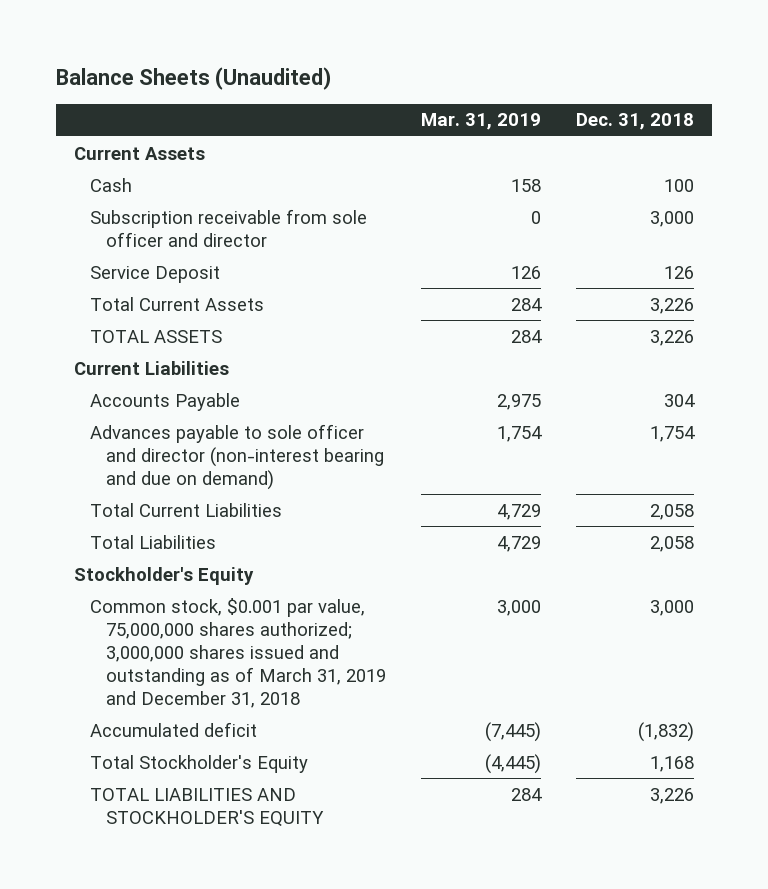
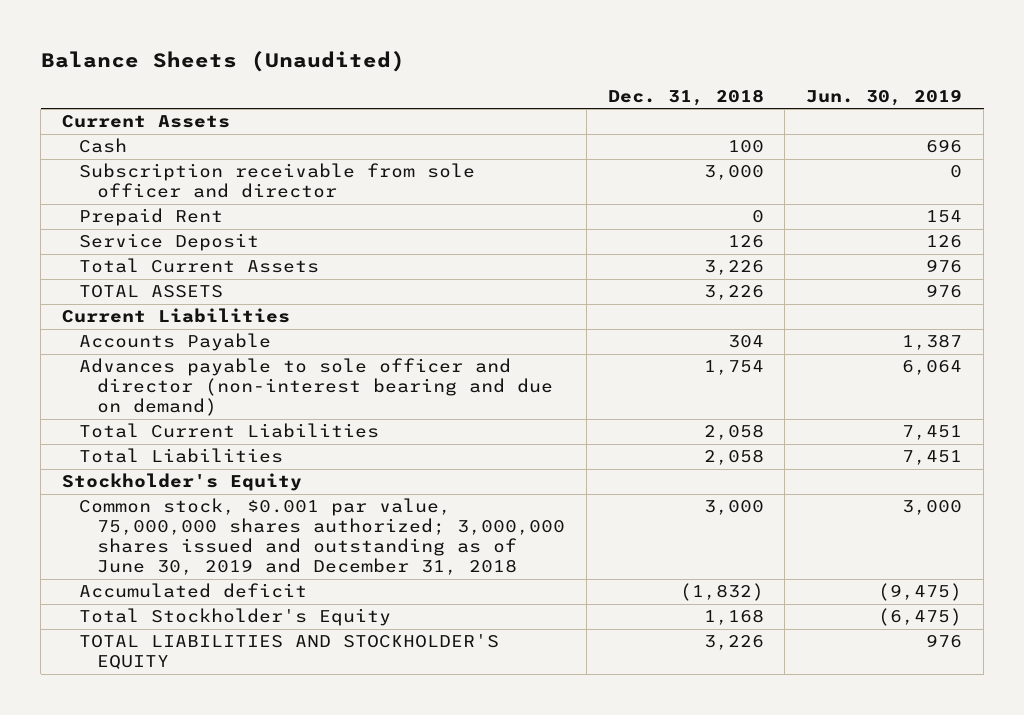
- | Mar. 31, 2019 | Dec. 31, 2018
+ | Dec. 31, 2018 | Jun. 30, 2019
+ Prepaid Rent | 0 | 154
- Common stock, $0.001 par value, 75,000,000 shares authorized; 3,000,000 shares issued and outstanding as of March 31, 2019 and December 31, 2018 | 3,000 | 3,000
+ Common stock, $0.001 par value, 75,000,000 shares authorized; 3,000,000 shares issued and outstanding as of June 30, 2019 and December 31, 2018 | 3,000 | 3,000

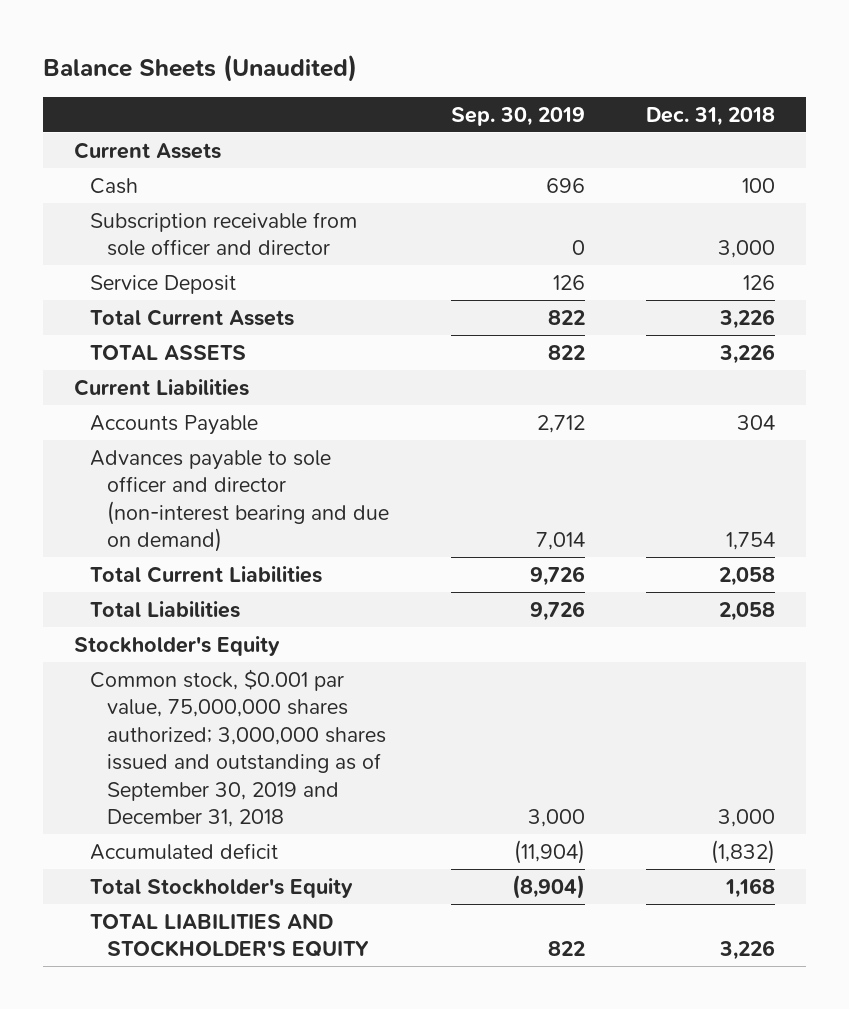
- | Dec. 31, 2018 | Jun. 30, 2019
+ | Sep. 30, 2019 | Dec. 31, 2018
- Prepaid Rent | 0 | 154
- Common stock, $0.001 par value, 75,000,000 shares authorized; 3,000,000 shares issued and outstanding as of June 30, 2019 and December 31, 2018 | 3,000 | 3,000
+ Common stock, $0.001 par value, 75,000,000 shares authorized; 3,000,000 shares issued and outstanding as of September 30, 2019 and December 31, 2018 | 3,000 | 3,000

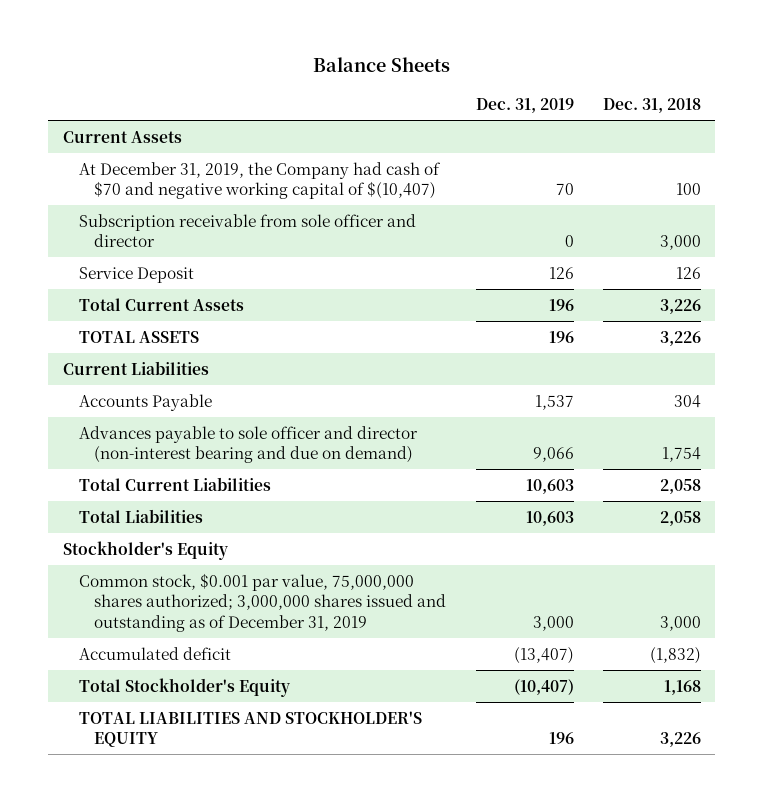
- Balance Sheets (Unaudited)
+ Balance Sheets
- | Sep. 30, 2019 | Dec. 31, 2018
+ | Dec. 31, 2019 | Dec. 31, 2018
- Cash | 696 | 100
+ At December 31, 2019, the Company had cash of $70 and negative working capital of $(10,407) | 70 | 100
- Common stock, $0.001 par value, 75,000,000 shares authorized; 3,000,000 shares issued and outstanding as of September 30, 2019 and December 31, 2018 | 3,000 | 3,000
+ Common stock, $0.001 par value, 75,000,000 shares authorized; 3,000,000 shares issued and outstanding as of December 31, 2019 | 3,000 | 3,000

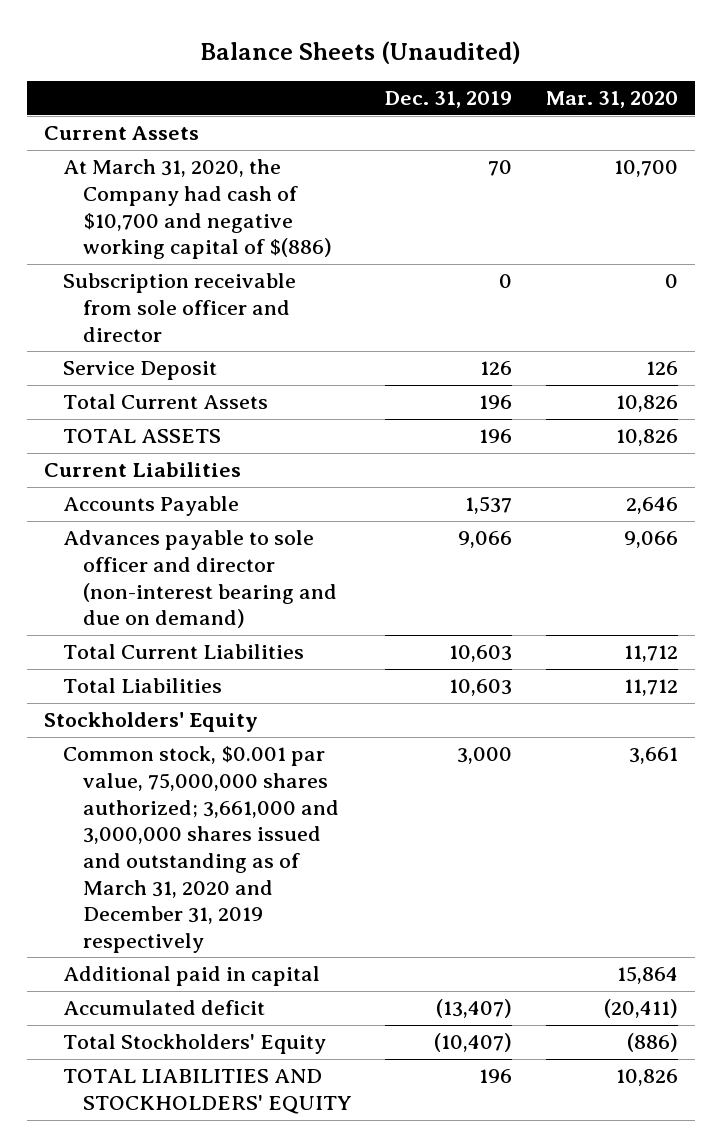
- Balance Sheets
+ Balance Sheets (Unaudited)
- | Dec. 31, 2019 | Dec. 31, 2018
+ | Dec. 31, 2019 | Mar. 31, 2020
- At December 31, 2019, the Company had cash of $70 and negative working capital of $(10,407) | 70 | 100
+ At March 31, 2020, the Company had cash of $10,700 and negative working capital of $(886) | 70 | 10,700
- Stockholder's Equity
- Common stock, $0.001 par value, 75,000,000 shares authorized; 3,000,000 shares issued and outstanding as of December 31, 2019 | 3,000 | 3,000
+ Stockholders' Equity
+ Common stock, $0.001 par value, 75,000,000 shares authorized; 3,661,000 and 3,000,000 shares issued and outstanding as of March 31, 2020 and December 31, 2019 respectively | 3,000 | 3,661
+ Additional paid in capital | | 15,864
- Total Stockholder's Equity | (10,407) | 1,168
- TOTAL LIABILITIES AND STOCKHOLDER'S EQUITY | 196 | 3,226
+ Total Stockholders' Equity | (10,407) | (886)
+ TOTAL LIABILITIES AND STOCKHOLDERS' EQUITY | 196 | 10,826

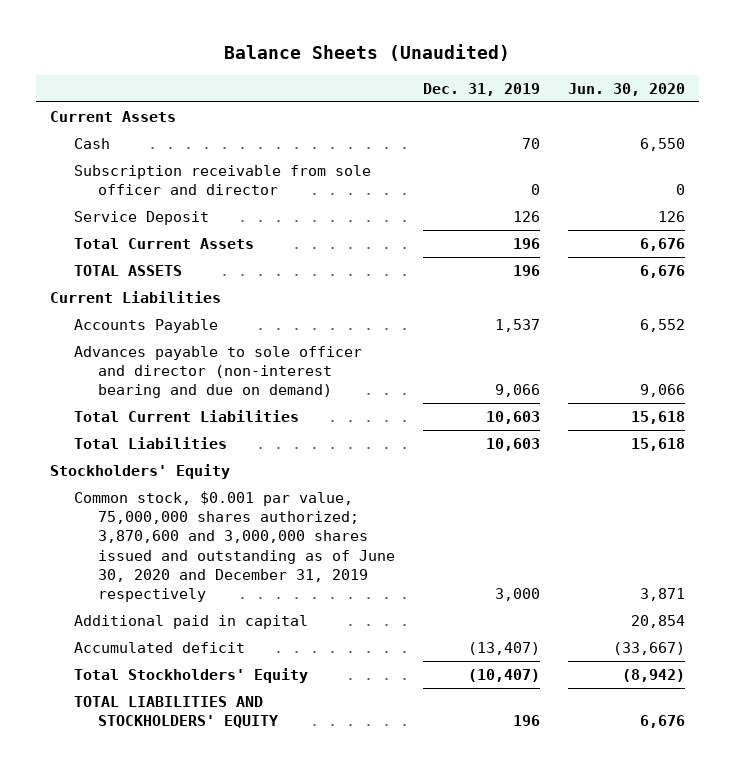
- | Dec. 31, 2019 | Mar. 31, 2020
+ | Dec. 31, 2019 | Jun. 30, 2020
- At March 31, 2020, the Company had cash of $10,700 and negative working capital of $(886) | 70 | 10,700
+ Cash | 70 | 6,550
- Common stock, $0.001 par value, 75,000,000 shares authorized; 3,661,000 and 3,000,000 shares issued and outstanding as of March 31, 2020 and December 31, 2019 respectively | 3,000 | 3,661
+ Common stock, $0.001 par value, 75,000,000 shares authorized; 3,870,600 and 3,000,000 shares issued and outstanding as of June 30, 2020 and December 31, 2019 respectively | 3,000 | 3,871

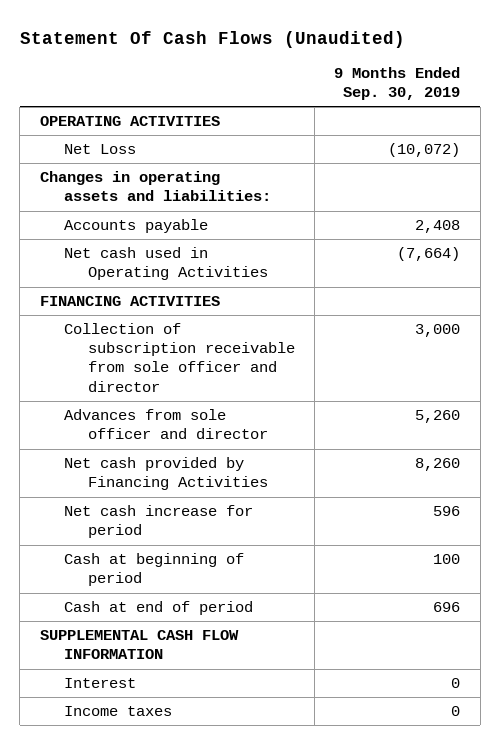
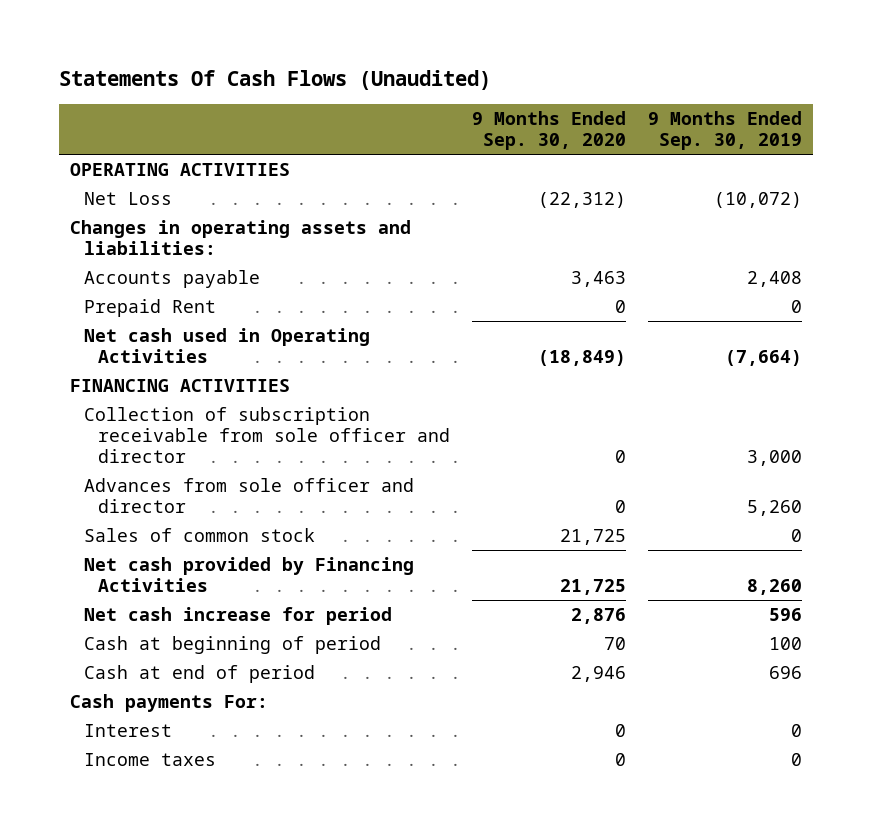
- Statement Of Cash Flows (Unaudited)
+ Statements Of Cash Flows (Unaudited)
- | 9 Months Ended Sep. 30, 2019
+ | 9 Months Ended Sep. 30, 2020 | 9 Months Ended Sep. 30, 2019
+ Prepaid Rent | 0 | 0
+ Sales of common stock | 21,725 | 0
- SUPPLEMENTAL CASH FLOW INFORMATION
+ Cash payments For:

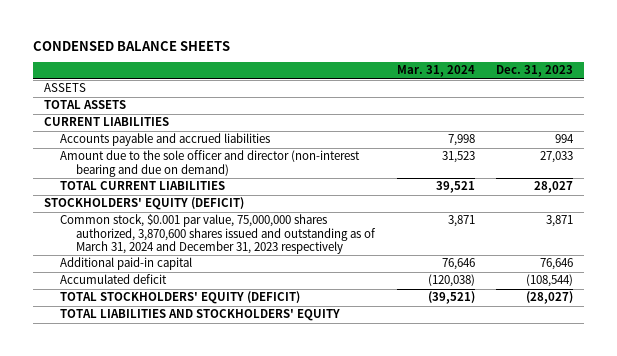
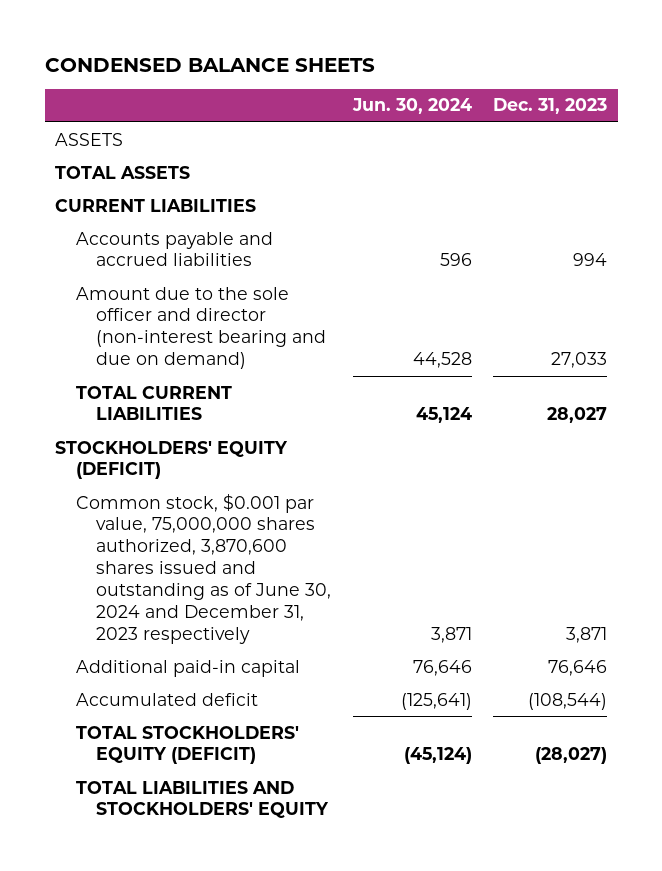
- | Mar. 31, 2024 | Dec. 31, 2023
+ | Jun. 30, 2024 | Dec. 31, 2023
- Common stock, $0.001 par value, 75,000,000 shares authorized, 3,870,600 shares issued and outstanding as of March 31, 2024 and December 31, 2023 respectively | 3,871 | 3,871
+ Common stock, $0.001 par value, 75,000,000 shares authorized, 3,870,600 shares issued and outstanding as of June 30, 2024 and December 31, 2023 respectively | 3,871 | 3,871

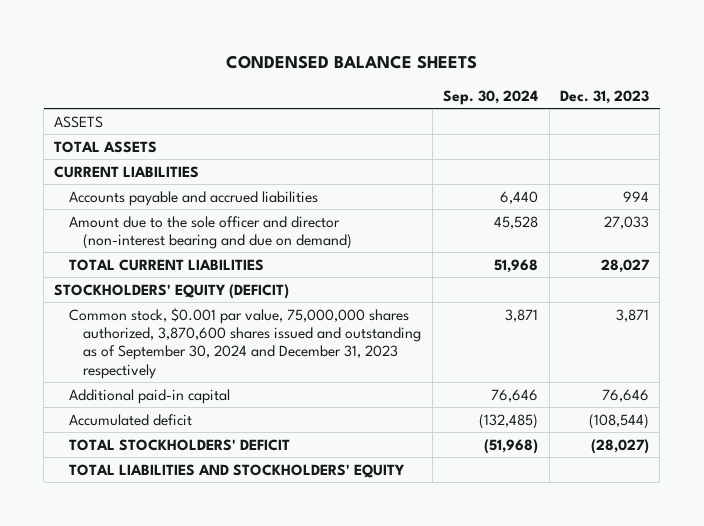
- | Jun. 30, 2024 | Dec. 31, 2023
+ | Sep. 30, 2024 | Dec. 31, 2023
- Common stock, $0.001 par value, 75,000,000 shares authorized, 3,870,600 shares issued and outstanding as of June 30, 2024 and December 31, 2023 respectively | 3,871 | 3,871
+ Common stock, $0.001 par value, 75,000,000 shares authorized, 3,870,600 shares issued and outstanding as of September 30, 2024 and December 31, 2023 respectively | 3,871 | 3,871
- TOTAL STOCKHOLDERS' EQUITY (DEFICIT) | (45,124) | (28,027)
+ TOTAL STOCKHOLDERS' DEFICIT | (51,968) | (28,027)

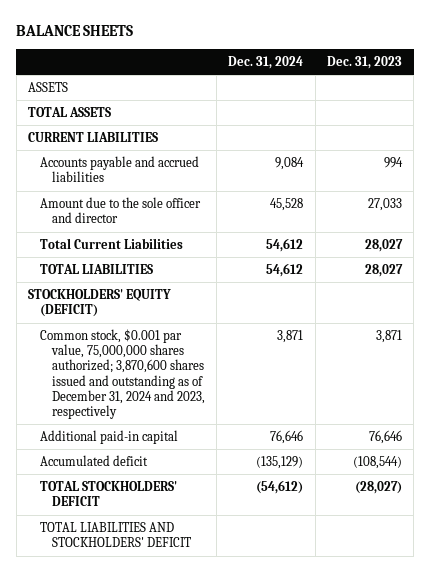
- CONDENSED BALANCE SHEETS
+ BALANCE SHEETS
- | Sep. 30, 2024 | Dec. 31, 2023
+ | Dec. 31, 2024 | Dec. 31, 2023
- Amount due to the sole officer and director (non-interest bearing and due on demand) | 45,528 | 27,033
- TOTAL CURRENT LIABILITIES | 51,968 | 28,027
+ Amount due to the sole officer and director | 45,528 | 27,033
+ Total Current Liabilities | 54,612 | 28,027
+ TOTAL LIABILITIES | 54,612 | 28,027
- Common stock, $0.001 par value, 75,000,000 shares authorized, 3,870,600 shares issued and outstanding as of September 30, 2024 and December 31, 2023 respectively | 3,871 | 3,871
+ Common stock, $0.001 par value, 75,000,000 shares authorized; 3,870,600 shares issued and outstanding as of December 31, 2024 and 2023, respectively | 3,871 | 3,871
- TOTAL LIABILITIES AND STOCKHOLDERS' EQUITY
+ TOTAL LIABILITIES AND STOCKHOLDERS' DEFICIT

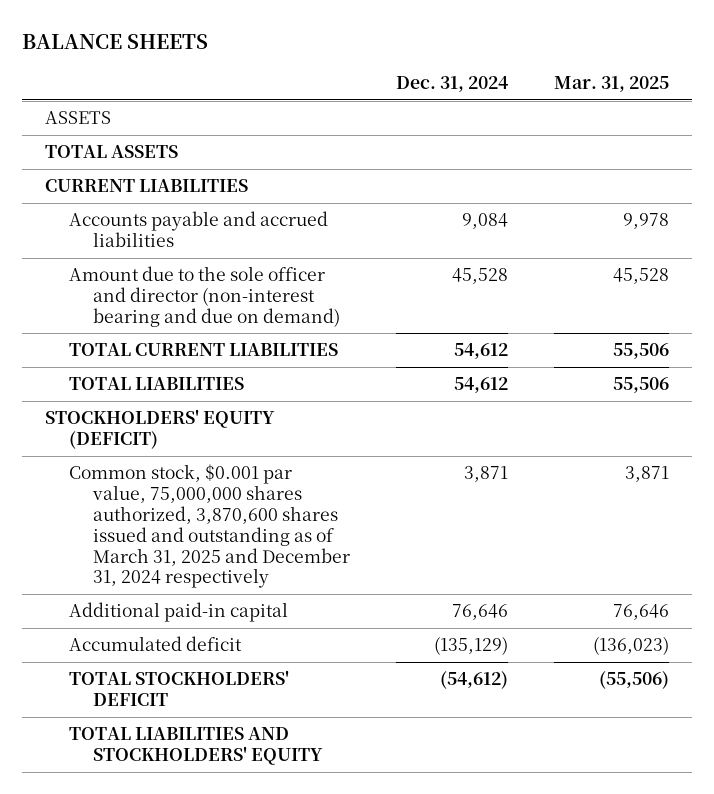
- | Dec. 31, 2024 | Dec. 31, 2023
+ | Dec. 31, 2024 | Mar. 31, 2025
- Amount due to the sole officer and director | 45,528 | 27,033
- Total Current Liabilities | 54,612 | 28,027
+ Amount due to the sole officer and director (non-interest bearing and due on demand) | 45,528 | 45,528
+ TOTAL CURRENT LIABILITIES | 54,612 | 55,506
- Common stock, $0.001 par value, 75,000,000 shares authorized; 3,870,600 shares issued and outstanding as of December 31, 2024 and 2023, respectively | 3,871 | 3,871
+ Common stock, $0.001 par value, 75,000,000 shares authorized, 3,870,600 shares issued and outstanding as of March 31, 2025 and December 31, 2024 respectively | 3,871 | 3,871
- TOTAL LIABILITIES AND STOCKHOLDERS' DEFICIT
+ TOTAL LIABILITIES AND STOCKHOLDERS' EQUITY

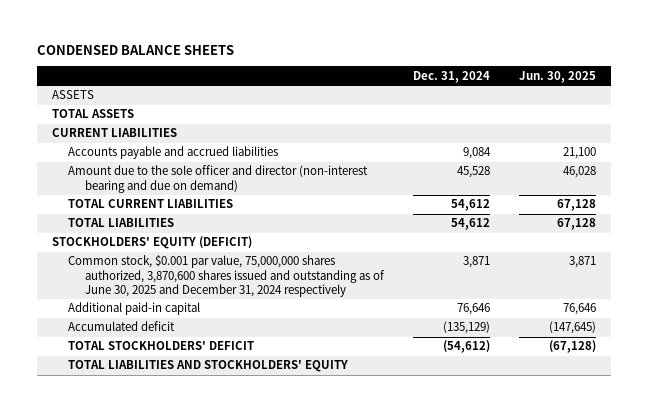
- BALANCE SHEETS
+ CONDENSED BALANCE SHEETS
- | Dec. 31, 2024 | Mar. 31, 2025
+ | Dec. 31, 2024 | Jun. 30, 2025
- Common stock, $0.001 par value, 75,000,000 shares authorized, 3,870,600 shares issued and outstanding as of March 31, 2025 and December 31, 2024 respectively | 3,871 | 3,871
+ Common stock, $0.001 par value, 75,000,000 shares authorized, 3,870,600 shares issued and outstanding as of June 30, 2025 and December 31, 2024 respectively | 3,871 | 3,871

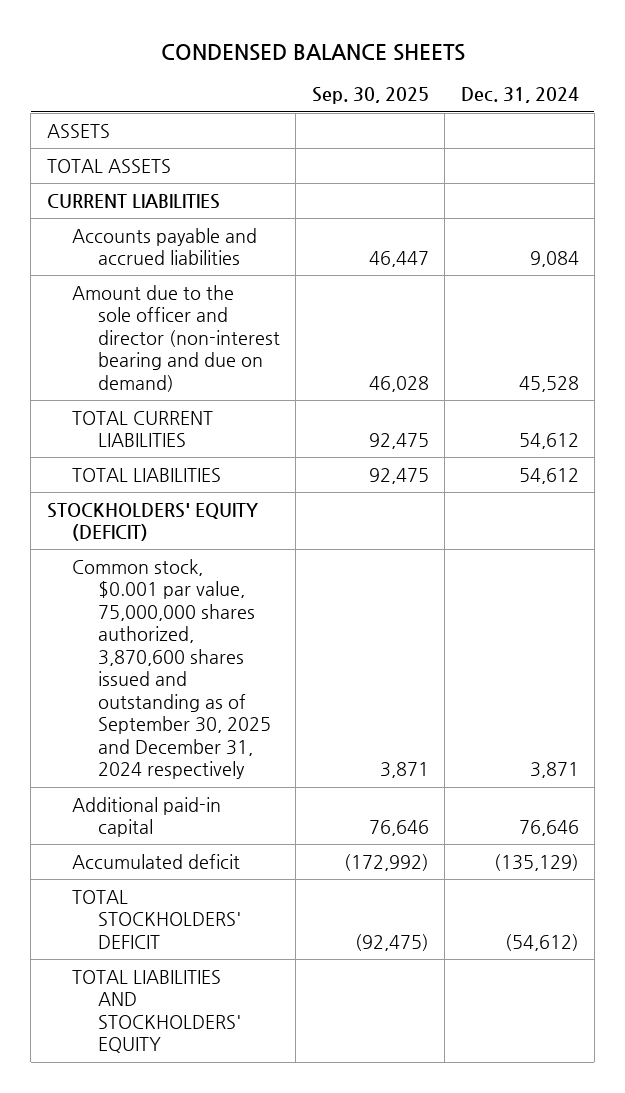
- | Dec. 31, 2024 | Jun. 30, 2025
+ | Sep. 30, 2025 | Dec. 31, 2024
- Common stock, $0.001 par value, 75,000,000 shares authorized, 3,870,600 shares issued and outstanding as of June 30, 2025 and December 31, 2024 respectively | 3,871 | 3,871
+ Common stock, $0.001 par value, 75,000,000 shares authorized, 3,870,600 shares issued and outstanding as of September 30, 2025 and December 31, 2024 respectively | 3,871 | 3,871

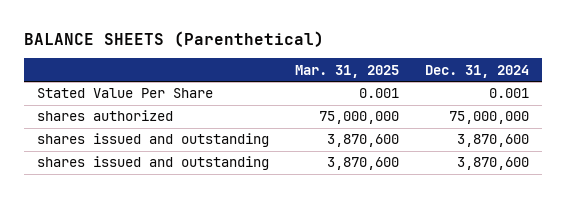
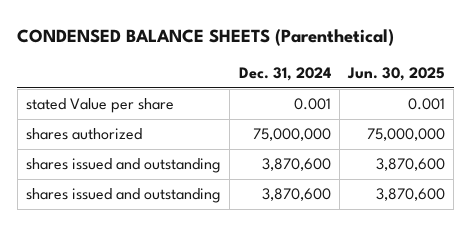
- BALANCE SHEETS (Parenthetical)
+ CONDENSED BALANCE SHEETS (Parenthetical)
- | Mar. 31, 2025 | Dec. 31, 2024
+ | Dec. 31, 2024 | Jun. 30, 2025
- Stated Value Per Share | 0.001 | 0.001
+ stated Value per share | 0.001 | 0.001

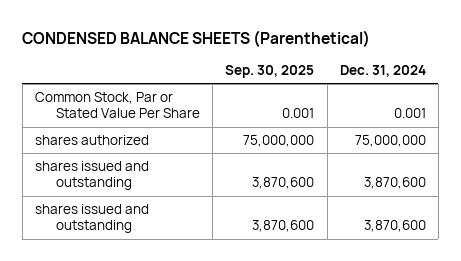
- | Dec. 31, 2024 | Jun. 30, 2025
+ | Sep. 30, 2025 | Dec. 31, 2024
- stated Value per share | 0.001 | 0.001
+ Common Stock, Par or Stated Value Per Share | 0.001 | 0.001

